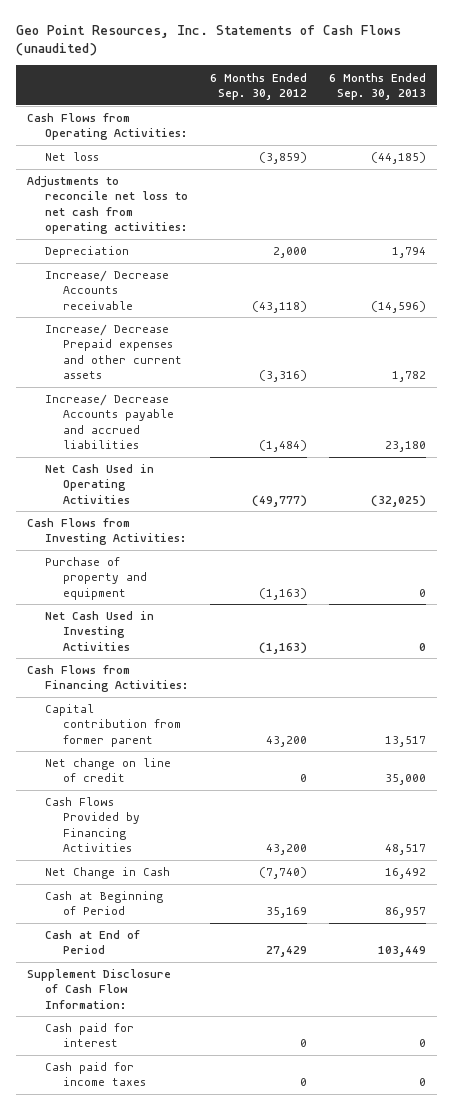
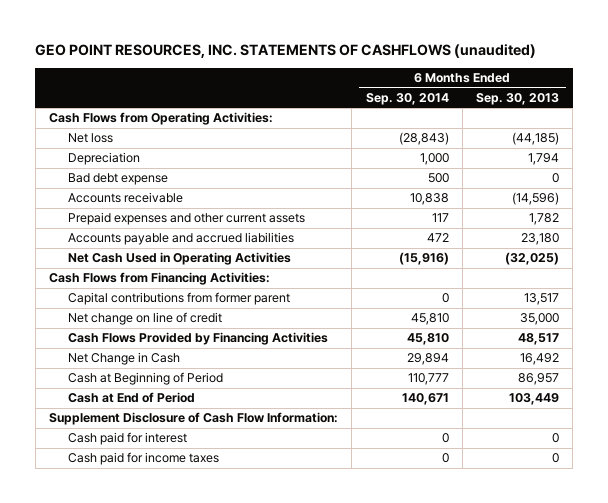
- Geo Point Resources, Inc. Statements of Cash Flows (unaudited)
+ GEO POINT RESOURCES, INC. STATEMENTS OF CASHFLOWS (unaudited)
- | 6 Months Ended Sep. 30, 2012 | 6 Months Ended Sep. 30, 2013
+ | 6 Months Ended Sep. 30, 2014 | 6 Months Ended Sep. 30, 2013
- Adjustments to reconcile net loss to net cash from operating activities:
- Increase/ Decrease Accounts receivable | (43,118) | (14,596)
- Increase/ Decrease Prepaid expenses and other current assets | (3,316) | 1,782
- Increase/ Decrease Accounts payable and accrued liabilities | (1,484) | 23,180
+ Bad debt expense | 500 | 0
+ Accounts receivable | 10,838 | (14,596)
+ Prepaid expenses and other current assets | 117 | 1,782
+ Accounts payable and accrued liabilities | 472 | 23,180
- Cash Flows from Investing Activities:
- Purchase of property and equipment | (1,163) | 0
- Net Cash Used in Investing Activities | (1,163) | 0
- Capital contribution from former parent | 43,200 | 13,517
+ Capital contributions from former parent | 0 | 13,517

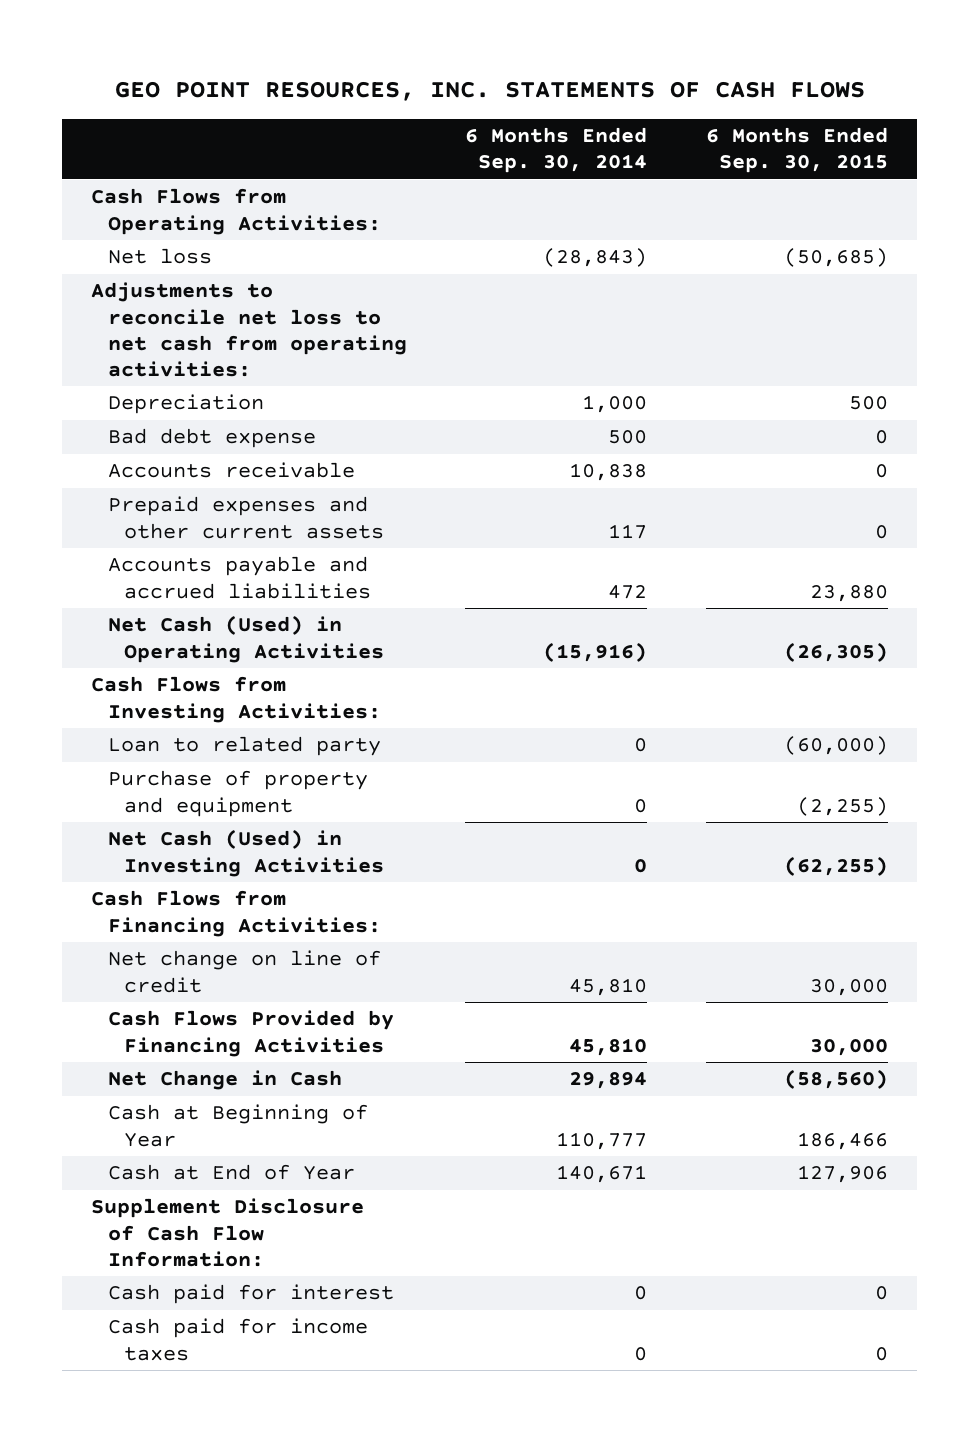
- GEO POINT RESOURCES, INC. STATEMENTS OF CASHFLOWS (unaudited)
+ GEO POINT RESOURCES, INC. STATEMENTS OF CASH FLOWS
- | 6 Months Ended Sep. 30, 2014 | 6 Months Ended Sep. 30, 2013
+ | 6 Months Ended Sep. 30, 2014 | 6 Months Ended Sep. 30, 2015
+ Adjustments to reconcile net loss to net cash from operating activities:
- Net Cash Used in Operating Activities | (15,916) | (32,025)
+ Net Cash (Used) in Operating Activities | (15,916) | (26,305)
+ Cash Flows from Investing Activities:
+ Loan to related party | 0 | (60,000)
+ Purchase of property and equipment | 0 | (2,255)
+ Net Cash (Used) in Investing Activities | 0 | (62,255)
- Capital contributions from former parent | 0 | 13,517
- Cash at Beginning of Period | 110,777 | 86,957
- Cash at End of Period | 140,671 | 103,449
+ Cash at Beginning of Year | 110,777 | 186,466
+ Cash at End of Year | 140,671 | 127,906

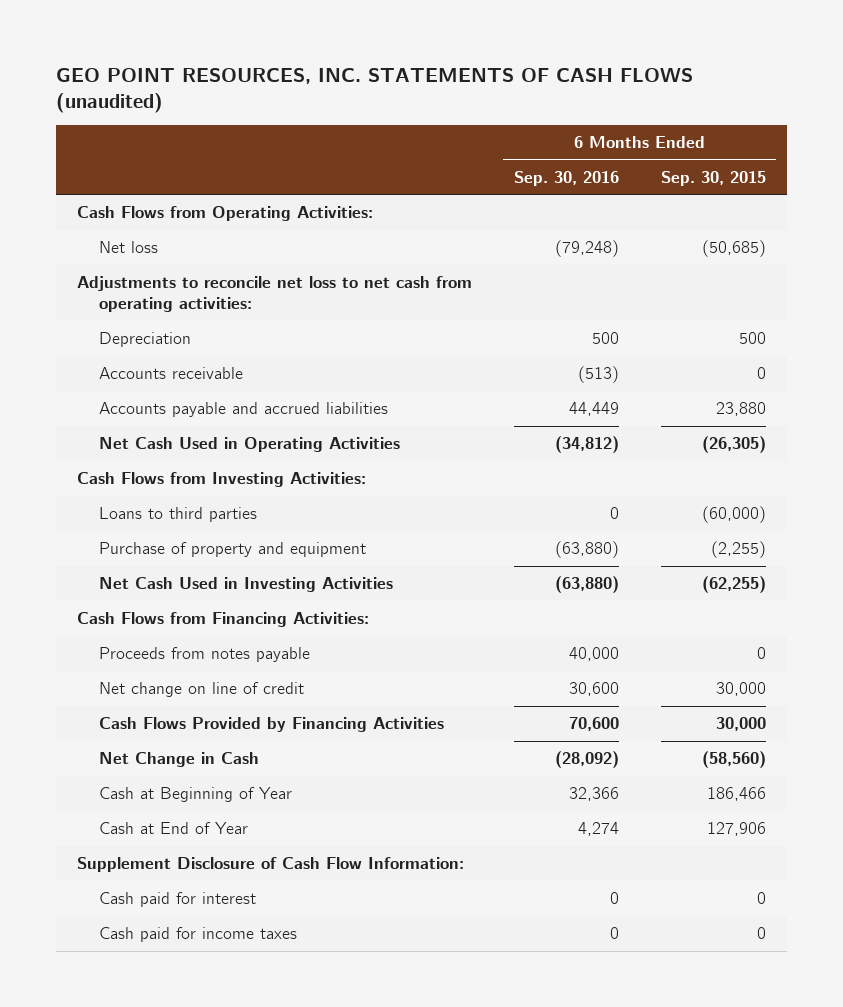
- GEO POINT RESOURCES, INC. STATEMENTS OF CASH FLOWS
+ GEO POINT RESOURCES, INC. STATEMENTS OF CASH FLOWS (unaudited)
- | 6 Months Ended Sep. 30, 2014 | 6 Months Ended Sep. 30, 2015
+ | 6 Months Ended Sep. 30, 2016 | 6 Months Ended Sep. 30, 2015
- Bad debt expense | 500 | 0
- Prepaid expenses and other current assets | 117 | 0
- Net Cash (Used) in Operating Activities | (15,916) | (26,305)
+ Net Cash Used in Operating Activities | (34,812) | (26,305)
- Loan to related party | 0 | (60,000)
+ Loans to third parties | 0 | (60,000)
- Net Cash (Used) in Investing Activities | 0 | (62,255)
+ Net Cash Used in Investing Activities | (63,880) | (62,255)
+ Proceeds from notes payable | 40,000 | 0

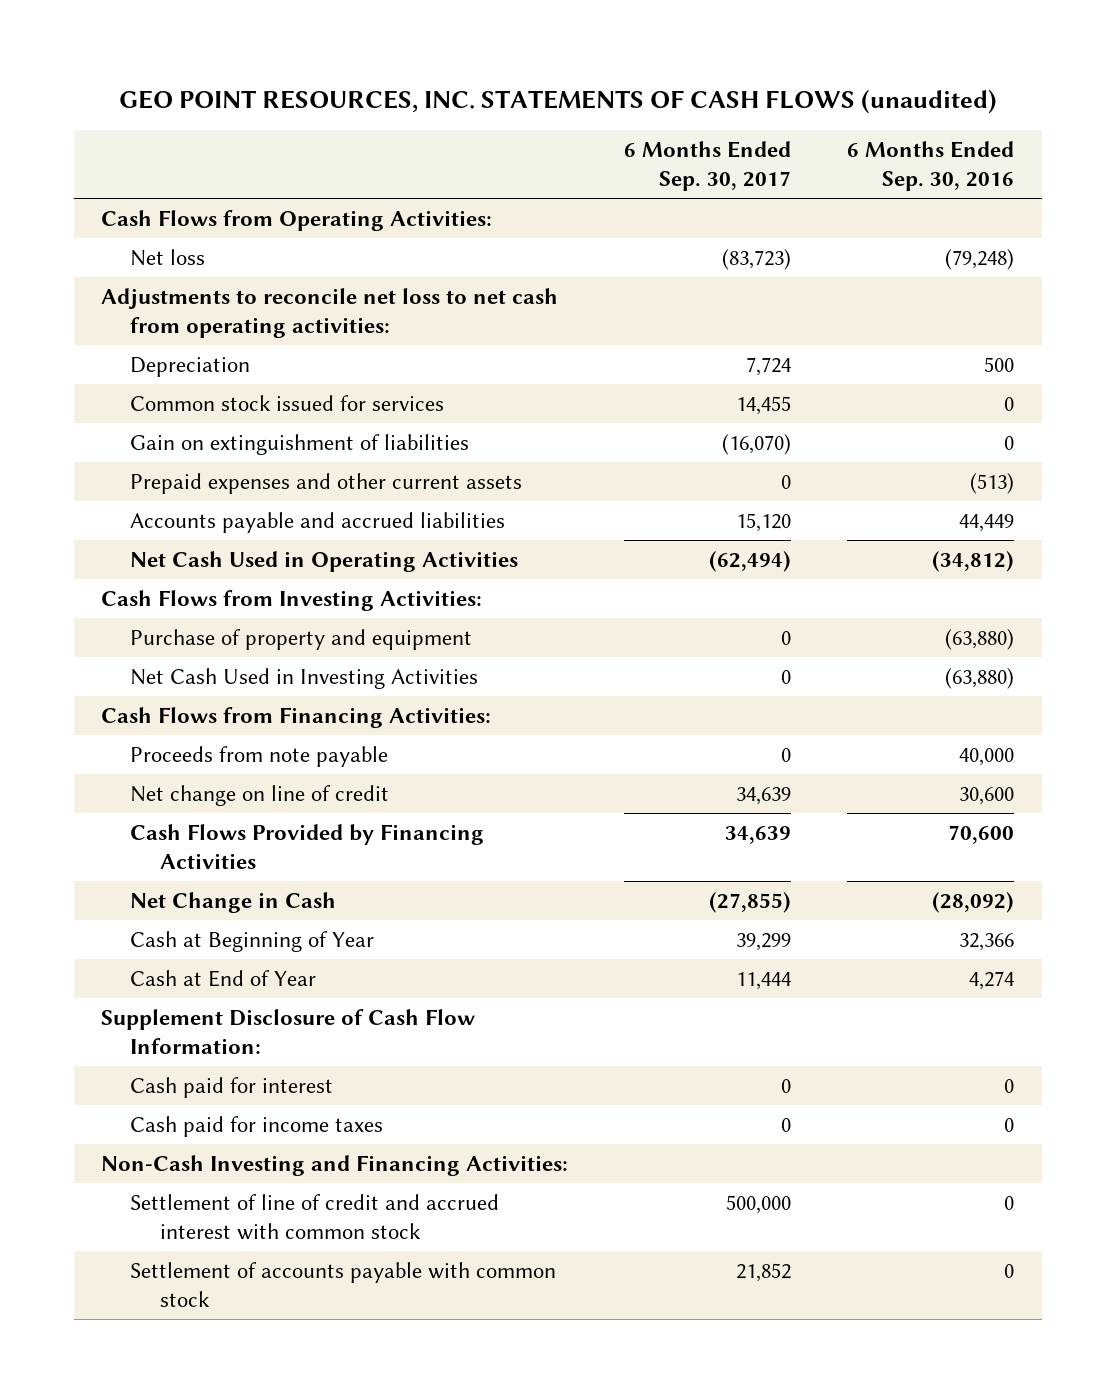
- | 6 Months Ended Sep. 30, 2016 | 6 Months Ended Sep. 30, 2015
+ | 6 Months Ended Sep. 30, 2017 | 6 Months Ended Sep. 30, 2016
- Accounts receivable | (513) | 0
+ Common stock issued for services | 14,455 | 0
+ Gain on extinguishment of liabilities | (16,070) | 0
+ Prepaid expenses and other current assets | 0 | (513)
- Loans to third parties | 0 | (60,000)
- Proceeds from notes payable | 40,000 | 0
+ Proceeds from note payable | 0 | 40,000
+ Non-Cash Investing and Financing Activities:
+ Settlement of line of credit and accrued interest with common stock | 500,000 | 0
+ Settlement of accounts payable with common stock | 21,852 | 0

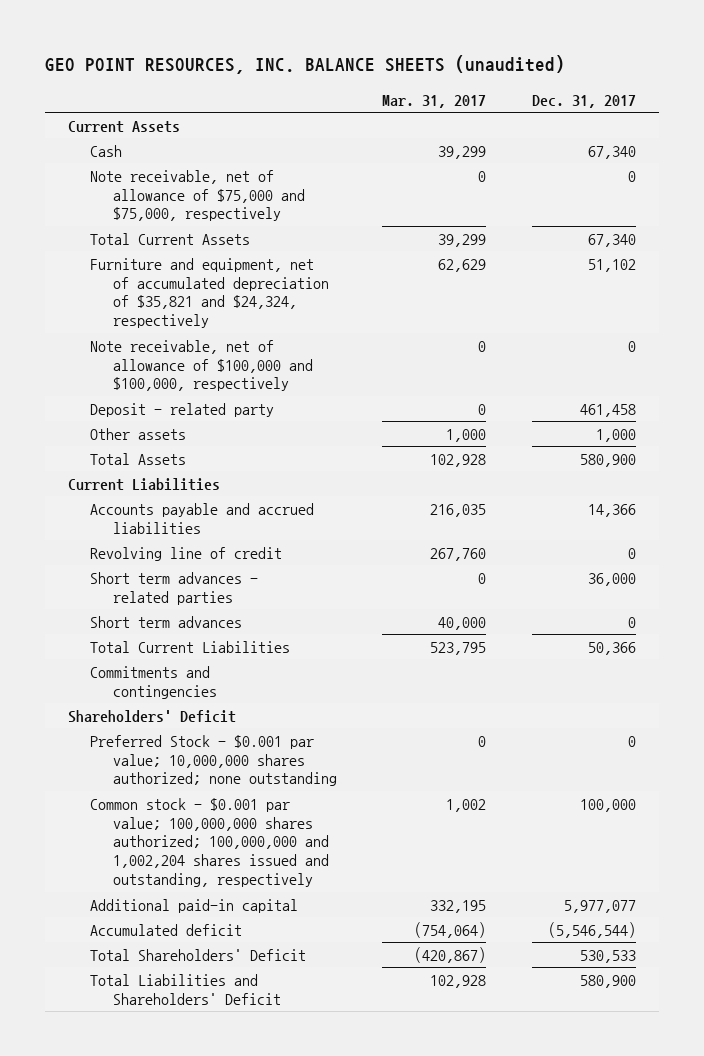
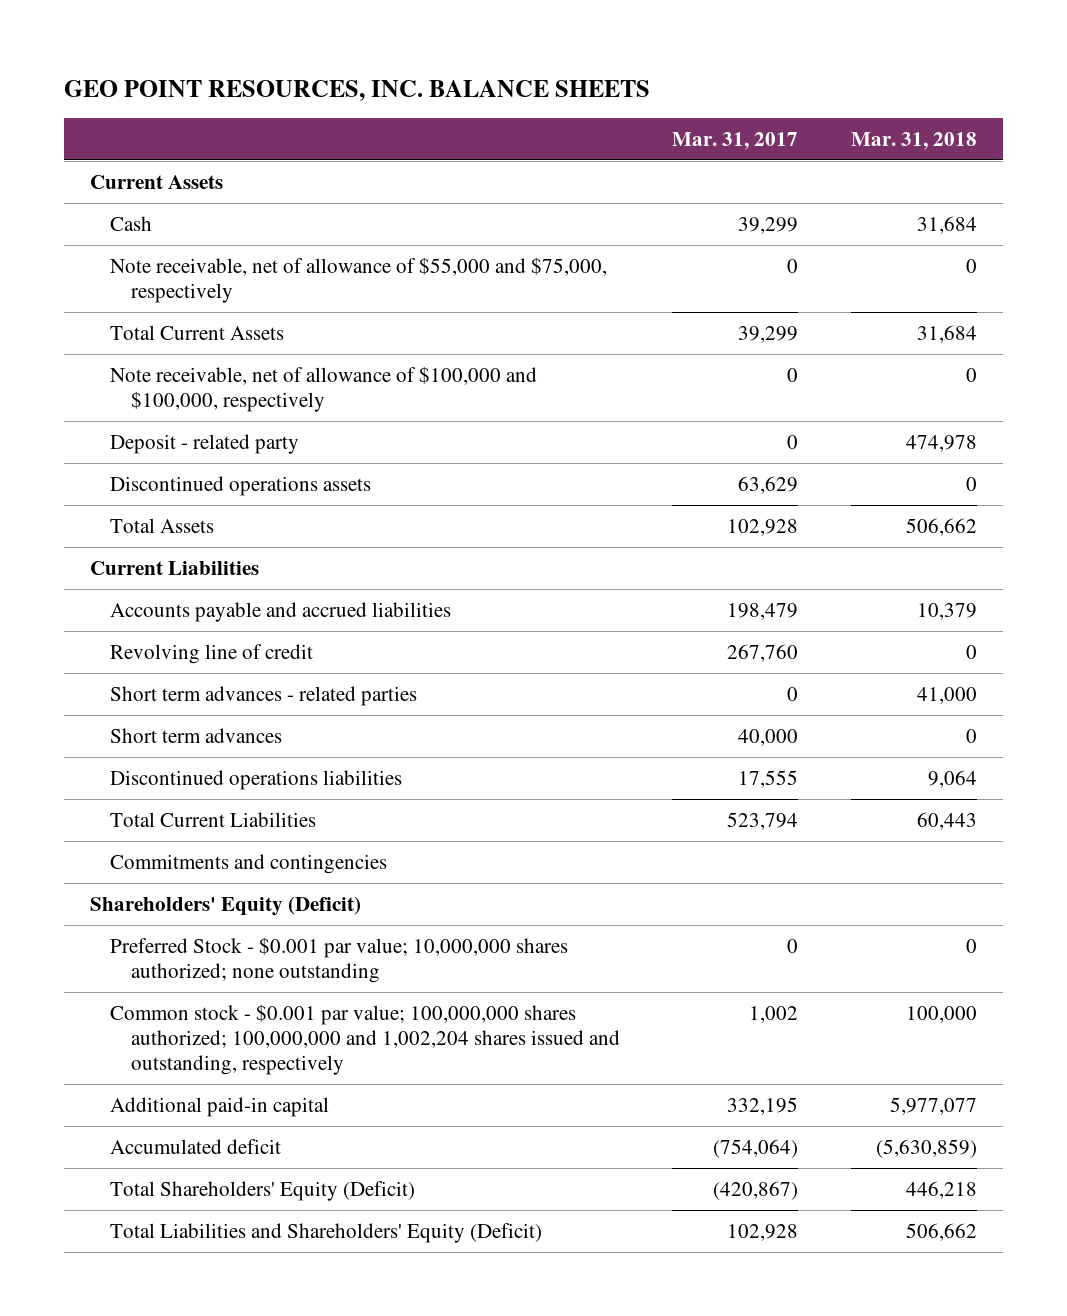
- GEO POINT RESOURCES, INC. BALANCE SHEETS (unaudited)
+ GEO POINT RESOURCES, INC. BALANCE SHEETS
- | Mar. 31, 2017 | Dec. 31, 2017
+ | Mar. 31, 2017 | Mar. 31, 2018
- Note receivable, net of allowance of $75,000 and $75,000, respectively | 0 | 0
+ Note receivable, net of allowance of $55,000 and $75,000, respectively | 0 | 0
- Furniture and equipment, net of accumulated depreciation of $35,821 and $24,324, respectively | 62,629 | 51,102
- Other assets | 1,000 | 1,000
+ Discontinued operations assets | 63,629 | 0
- Accounts payable and accrued liabilities | 216,035 | 14,366
+ Accounts payable and accrued liabilities | 198,479 | 10,379
- Total Current Liabilities | 523,795 | 50,366
+ Discontinued operations liabilities | 17,555 | 9,064
+ Total Current Liabilities | 523,794 | 60,443
- Shareholders' Deficit
+ Shareholders' Equity (Deficit)
- Total Shareholders' Deficit | (420,867) | 530,533
- Total Liabilities and Shareholders' Deficit | 102,928 | 580,900
+ Total Shareholders' Equity (Deficit) | (420,867) | 446,218
+ Total Liabilities and Shareholders' Equity (Deficit) | 102,928 | 506,662

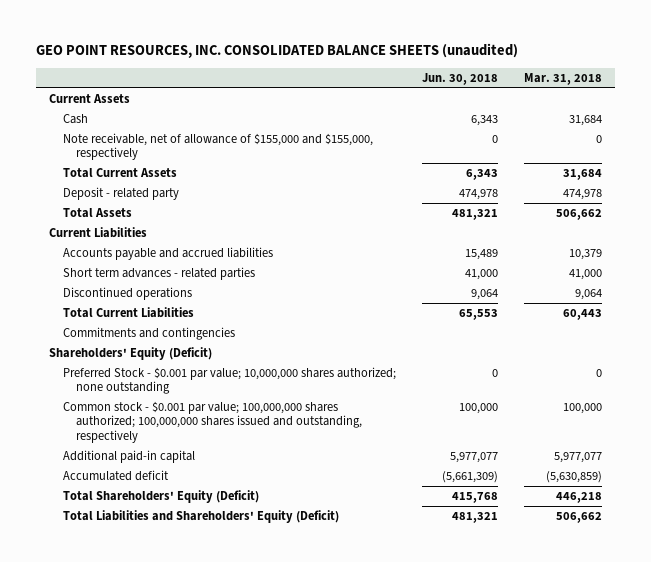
- GEO POINT RESOURCES, INC. BALANCE SHEETS
+ GEO POINT RESOURCES, INC. CONSOLIDATED BALANCE SHEETS (unaudited)
- | Mar. 31, 2017 | Mar. 31, 2018
+ | Jun. 30, 2018 | Mar. 31, 2018
- Note receivable, net of allowance of $55,000 and $75,000, respectively | 0 | 0
+ Note receivable, net of allowance of $155,000 and $155,000, respectively | 0 | 0
- Note receivable, net of allowance of $100,000 and $100,000, respectively | 0 | 0
- Discontinued operations assets | 63,629 | 0
- Revolving line of credit | 267,760 | 0
- Short term advances | 40,000 | 0
- Discontinued operations liabilities | 17,555 | 9,064
+ Discontinued operations | 9,064 | 9,064
- Common stock - $0.001 par value; 100,000,000 shares authorized; 100,000,000 and 1,002,204 shares issued and outstanding, respectively | 1,002 | 100,000
+ Common stock - $0.001 par value; 100,000,000 shares authorized; 100,000,000 shares issued and outstanding, respectively | 100,000 | 100,000

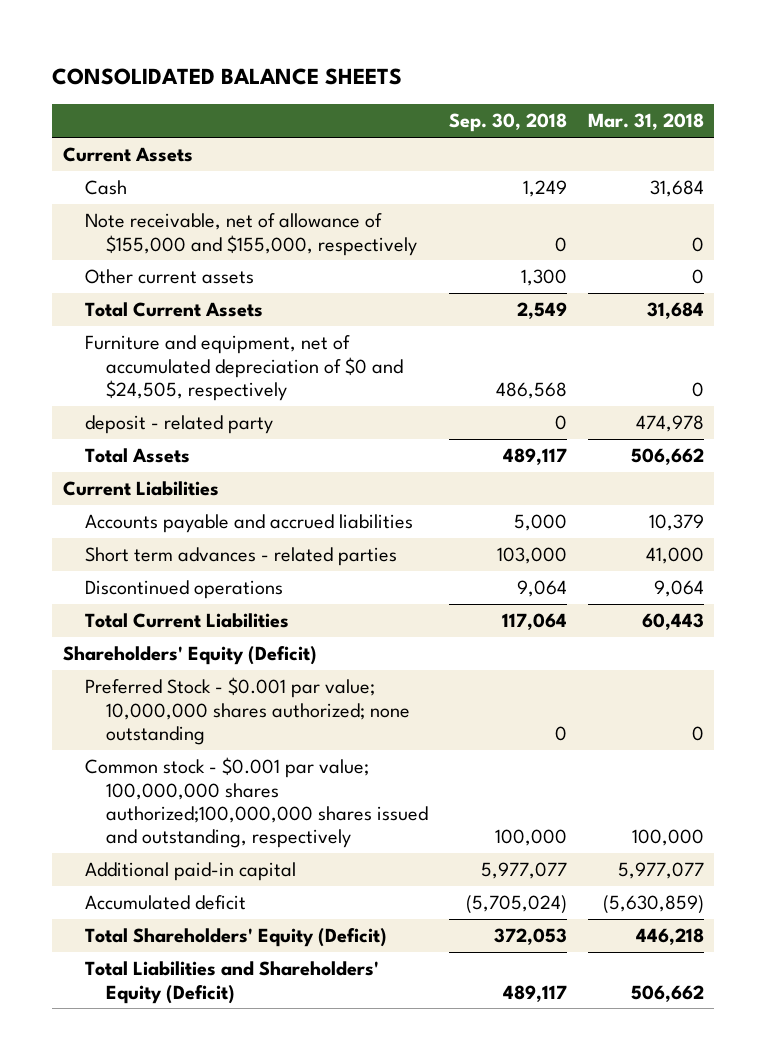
- GEO POINT RESOURCES, INC. CONSOLIDATED BALANCE SHEETS (unaudited)
+ CONSOLIDATED BALANCE SHEETS
- | Jun. 30, 2018 | Mar. 31, 2018
+ | Sep. 30, 2018 | Mar. 31, 2018
+ Other current assets | 1,300 | 0
- Deposit - related party | 474,978 | 474,978
+ Furniture and equipment, net of accumulated depreciation of $0 and $24,505, respectively | 486,568 | 0
+ deposit - related party | 0 | 474,978
- Commitments and contingencies
- Common stock - $0.001 par value; 100,000,000 shares authorized; 100,000,000 shares issued and outstanding, respectively | 100,000 | 100,000
+ Common stock - $0.001 par value; 100,000,000 shares authorized;100,000,000 shares issued and outstanding, respectively | 100,000 | 100,000

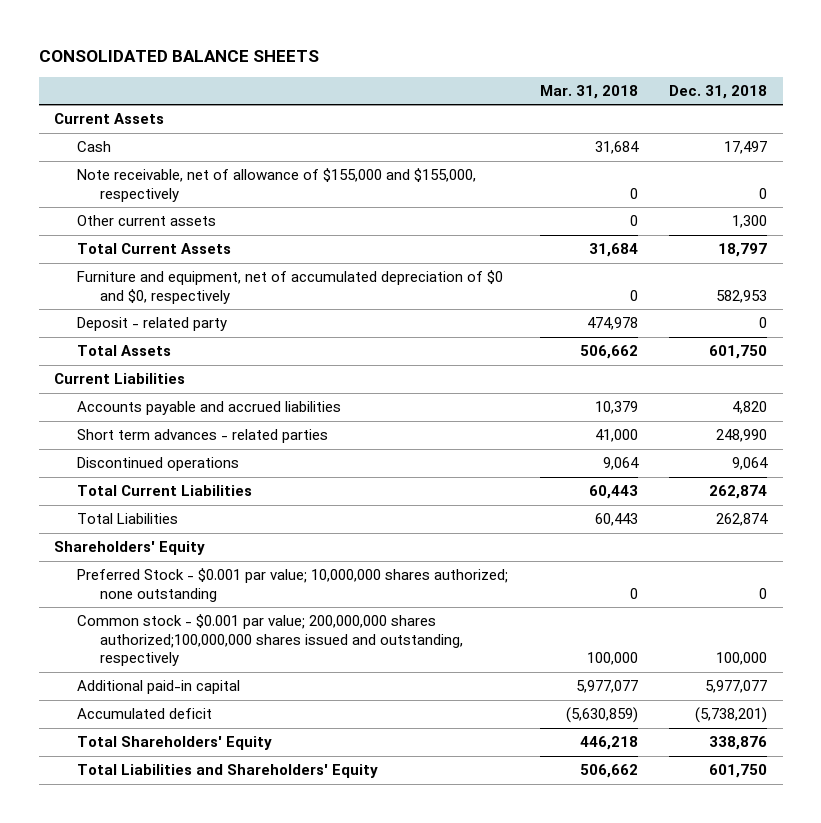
- | Sep. 30, 2018 | Mar. 31, 2018
+ | Mar. 31, 2018 | Dec. 31, 2018
- Furniture and equipment, net of accumulated depreciation of $0 and $24,505, respectively | 486,568 | 0
- deposit - related party | 0 | 474,978
+ Furniture and equipment, net of accumulated depreciation of $0 and $0, respectively | 0 | 582,953
+ Deposit - related party | 474,978 | 0
- Shareholders' Equity (Deficit)
+ Total Liabilities | 60,443 | 262,874
+ Shareholders' Equity
- Common stock - $0.001 par value; 100,000,000 shares authorized;100,000,000 shares issued and outstanding, respectively | 100,000 | 100,000
+ Common stock - $0.001 par value; 200,000,000 shares authorized;100,000,000 shares issued and outstanding, respectively | 100,000 | 100,000
- Total Shareholders' Equity (Deficit) | 372,053 | 446,218
- Total Liabilities and Shareholders' Equity (Deficit) | 489,117 | 506,662
+ Total Shareholders' Equity | 446,218 | 338,876
+ Total Liabilities and Shareholders' Equity | 506,662 | 601,750

